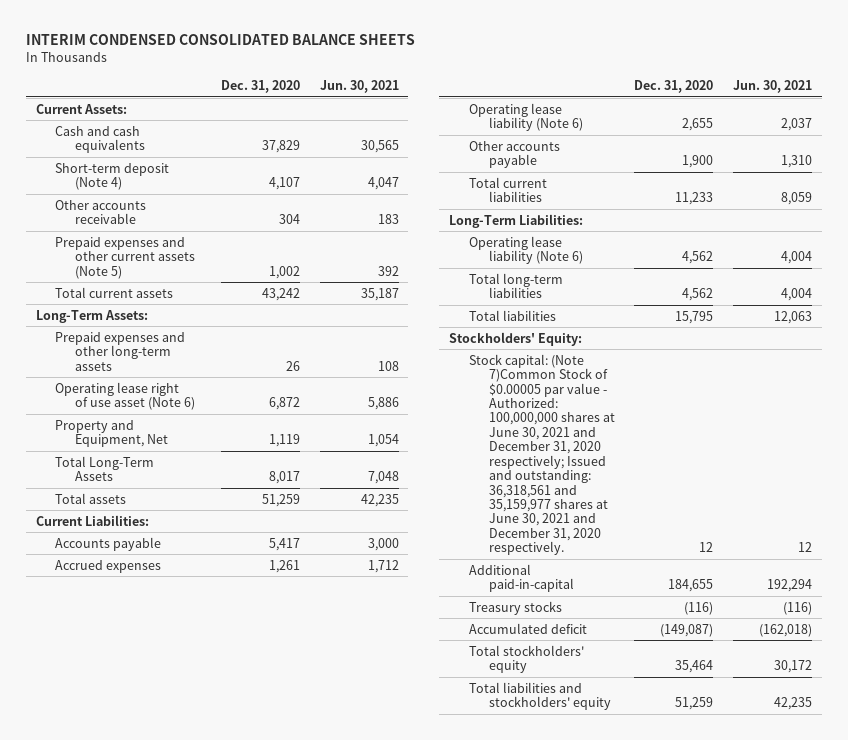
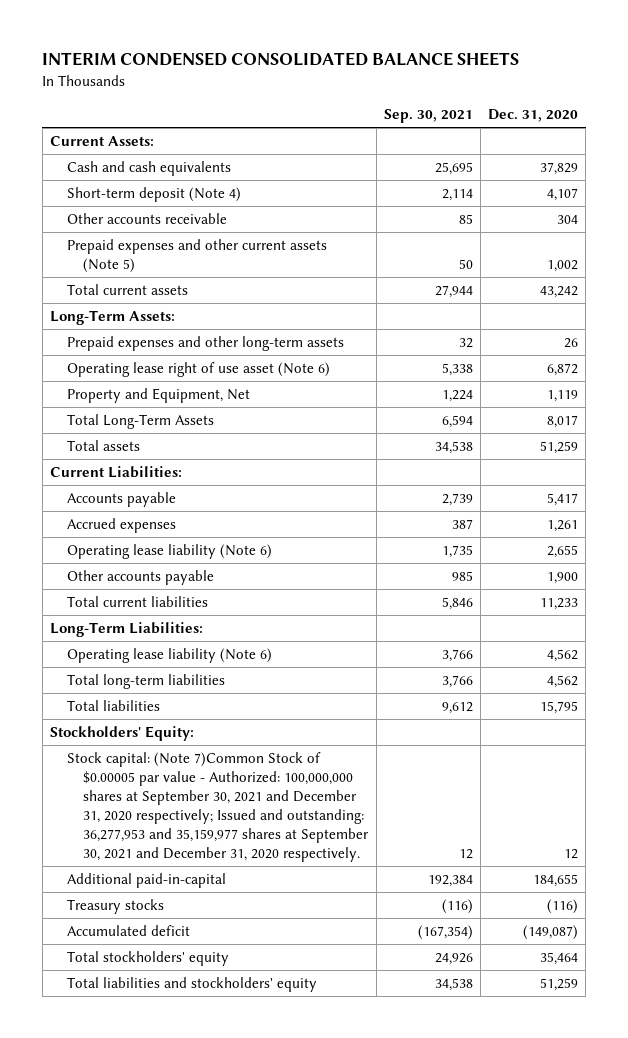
- | Dec. 31, 2020 | Jun. 30, 2021
+ | Sep. 30, 2021 | Dec. 31, 2020
- Stock capital: (Note 7)Common Stock of $0.00005 par value - Authorized: 100,000,000 shares at June 30, 2021 and December 31, 2020 respectively; Issued and outstanding: 36,318,561 and 35,159,977 shares at June 30, 2021 and December 31, 2020 respectively. | 12 | 12
+ Stock capital: (Note 7)Common Stock of $0.00005 par value - Authorized: 100,000,000 shares at September 30, 2021 and December 31, 2020 respectively; Issued and outstanding: 36,277,953 and 35,159,977 shares at September 30, 2021 and December 31, 2020 respectively. | 12 | 12

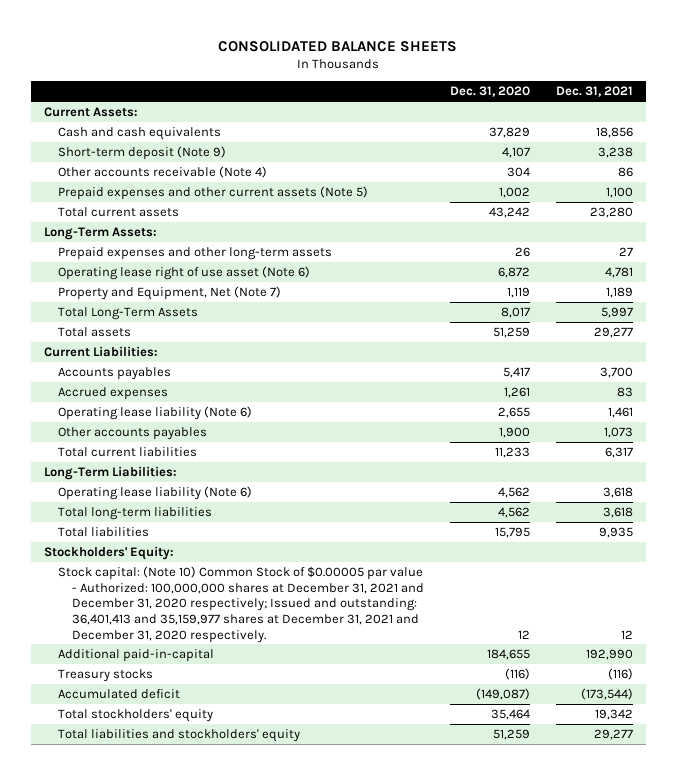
- INTERIM CONDENSED CONSOLIDATED BALANCE SHEETS
+ CONSOLIDATED BALANCE SHEETS
- | Sep. 30, 2021 | Dec. 31, 2020
+ | Dec. 31, 2020 | Dec. 31, 2021
- Short-term deposit (Note 4) | 2,114 | 4,107
- Other accounts receivable | 85 | 304
+ Short-term deposit (Note 9) | 4,107 | 3,238
+ Other accounts receivable (Note 4) | 304 | 86
- Property and Equipment, Net | 1,224 | 1,119
+ Property and Equipment, Net (Note 7) | 1,119 | 1,189
- Accounts payable | 2,739 | 5,417
+ Accounts payables | 5,417 | 3,700
- Other accounts payable | 985 | 1,900
+ Other accounts payables | 1,900 | 1,073
- Stock capital: (Note 7)Common Stock of $0.00005 par value - Authorized: 100,000,000 shares at September 30, 2021 and December 31, 2020 respectively; Issued and outstanding: 36,277,953 and 35,159,977 shares at September 30, 2021 and December 31, 2020 respectively. | 12 | 12
+ Stock capital: (Note 10) Common Stock of $0.00005 par value - Authorized: 100,000,000 shares at December 31, 2021 and December 31, 2020 respectively; Issued and outstanding: 36,401,413 and 35,159,977 shares at December 31, 2021 and December 31, 2020 respectively. | 12 | 12

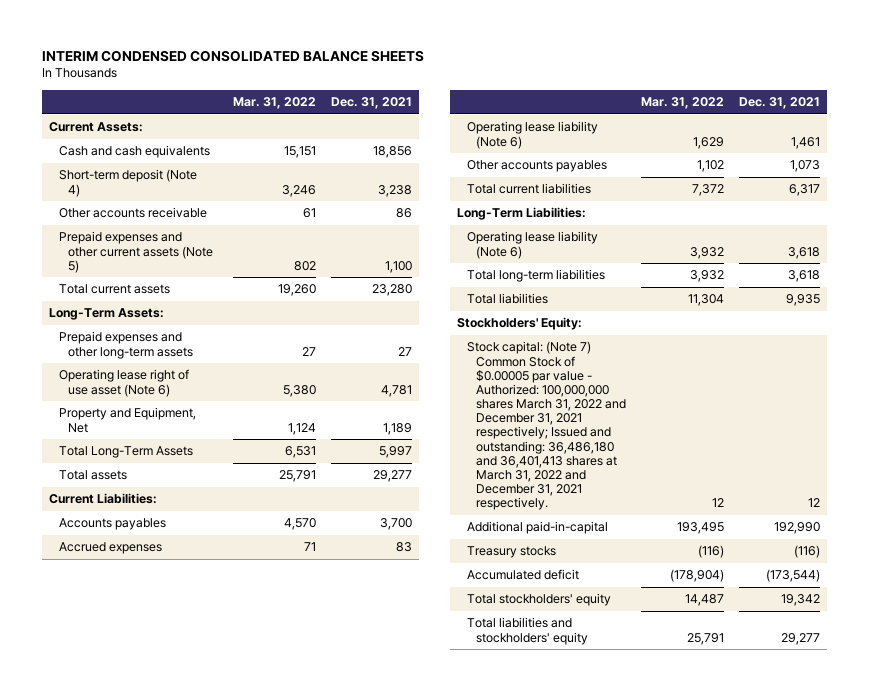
- CONSOLIDATED BALANCE SHEETS
+ INTERIM CONDENSED CONSOLIDATED BALANCE SHEETS
- | Dec. 31, 2020 | Dec. 31, 2021
+ | Mar. 31, 2022 | Dec. 31, 2021
- Short-term deposit (Note 9) | 4,107 | 3,238
- Other accounts receivable (Note 4) | 304 | 86
+ Short-term deposit (Note 4) | 3,246 | 3,238
+ Other accounts receivable | 61 | 86
- Property and Equipment, Net (Note 7) | 1,119 | 1,189
+ Property and Equipment, Net | 1,124 | 1,189
- Stock capital: (Note 10) Common Stock of $0.00005 par value - Authorized: 100,000,000 shares at December 31, 2021 and December 31, 2020 respectively; Issued and outstanding: 36,401,413 and 35,159,977 shares at December 31, 2021 and December 31, 2020 respectively. | 12 | 12
+ Stock capital: (Note 7) Common Stock of $0.00005 par value - Authorized: 100,000,000 shares March 31, 2022 and December 31, 2021 respectively; Issued and outstanding: 36,486,180 and 36,401,413 shares at March 31, 2022 and December 31, 2021 respectively. | 12 | 12

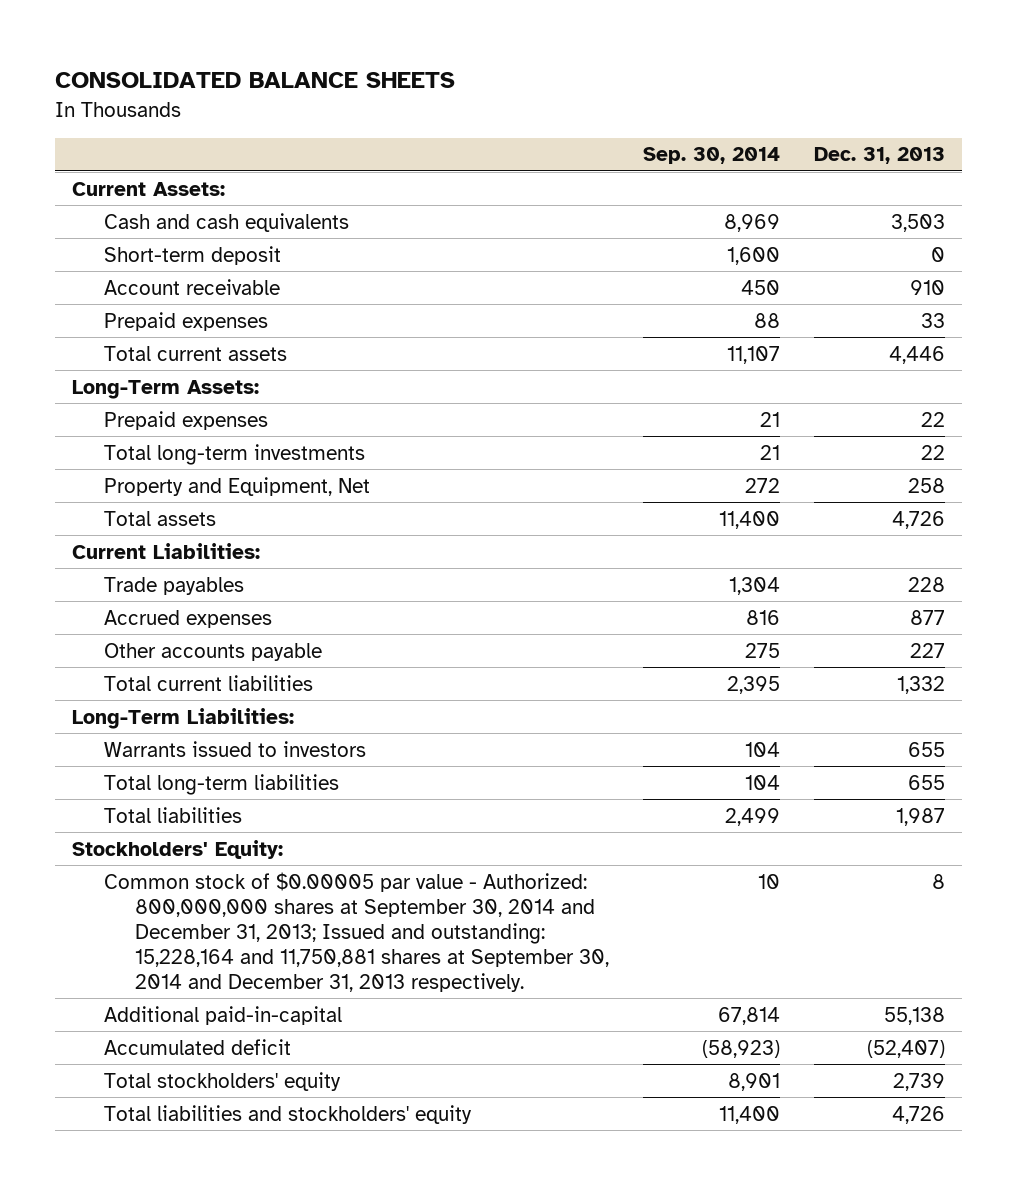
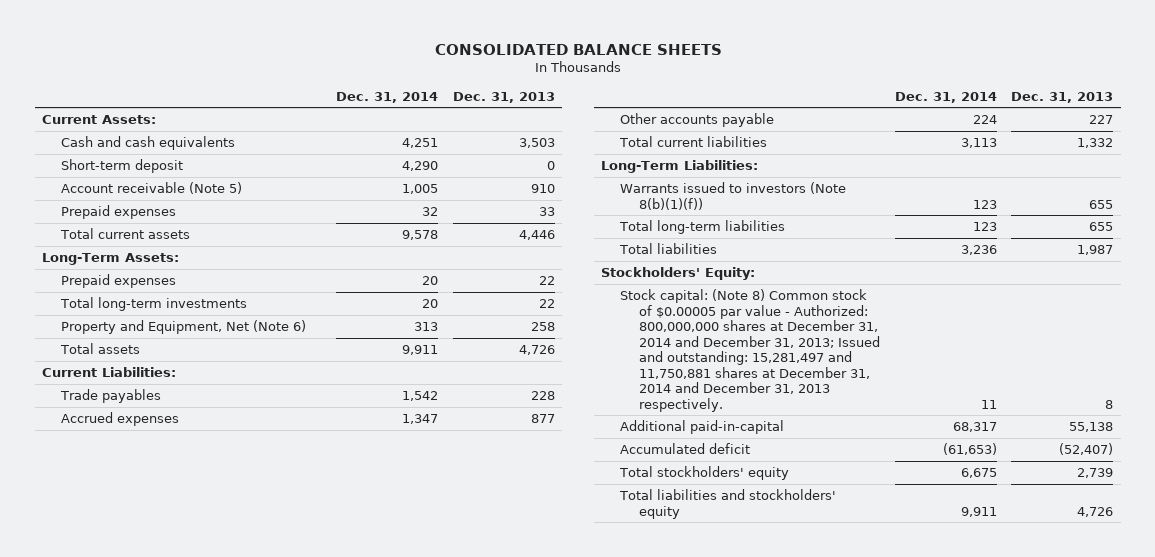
- | Sep. 30, 2014 | Dec. 31, 2013
+ | Dec. 31, 2014 | Dec. 31, 2013
- Account receivable | 450 | 910
+ Account receivable (Note 5) | 1,005 | 910
- Property and Equipment, Net | 272 | 258
+ Property and Equipment, Net (Note 6) | 313 | 258
- Warrants issued to investors | 104 | 655
+ Warrants issued to investors (Note 8(b)(1)(f)) | 123 | 655
- Common stock of $0.00005 par value - Authorized: 800,000,000 shares at September 30, 2014 and December 31, 2013; Issued and outstanding: 15,228,164 and 11,750,881 shares at September 30, 2014 and December 31, 2013 respectively. | 10 | 8
+ Stock capital: (Note 8) Common stock of $0.00005 par value - Authorized: 800,000,000 shares at December 31, 2014 and December 31, 2013; Issued and outstanding: 15,281,497 and 11,750,881 shares at December 31, 2014 and December 31, 2013 respectively. | 11 | 8

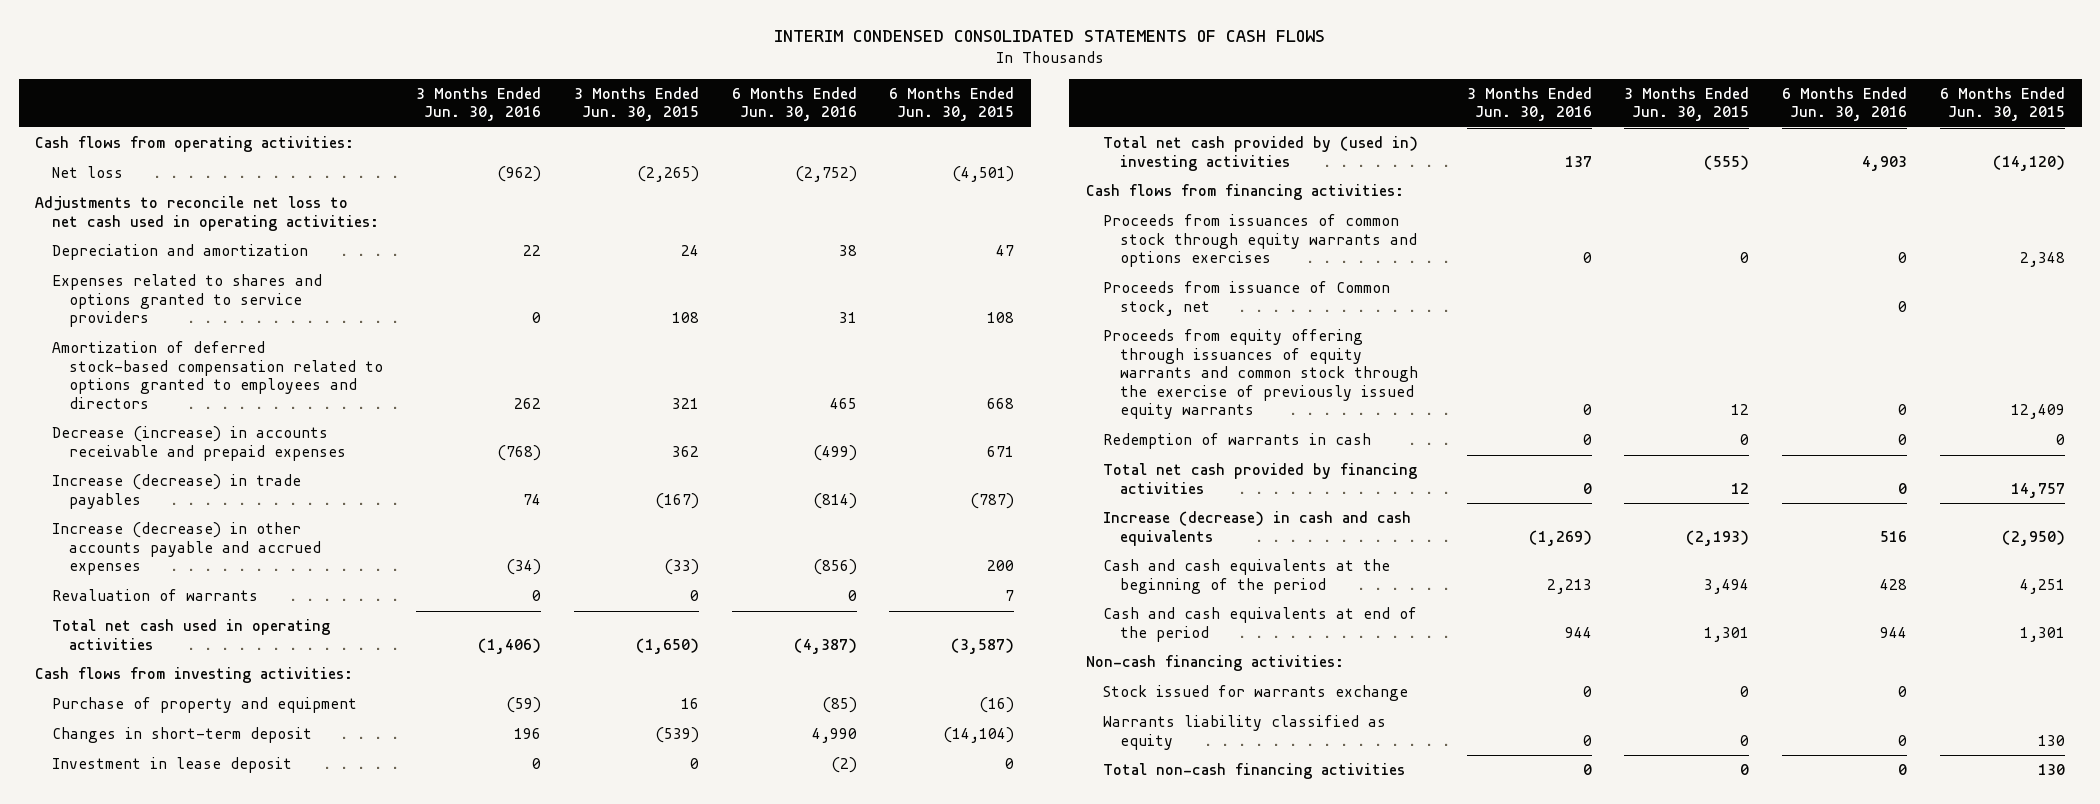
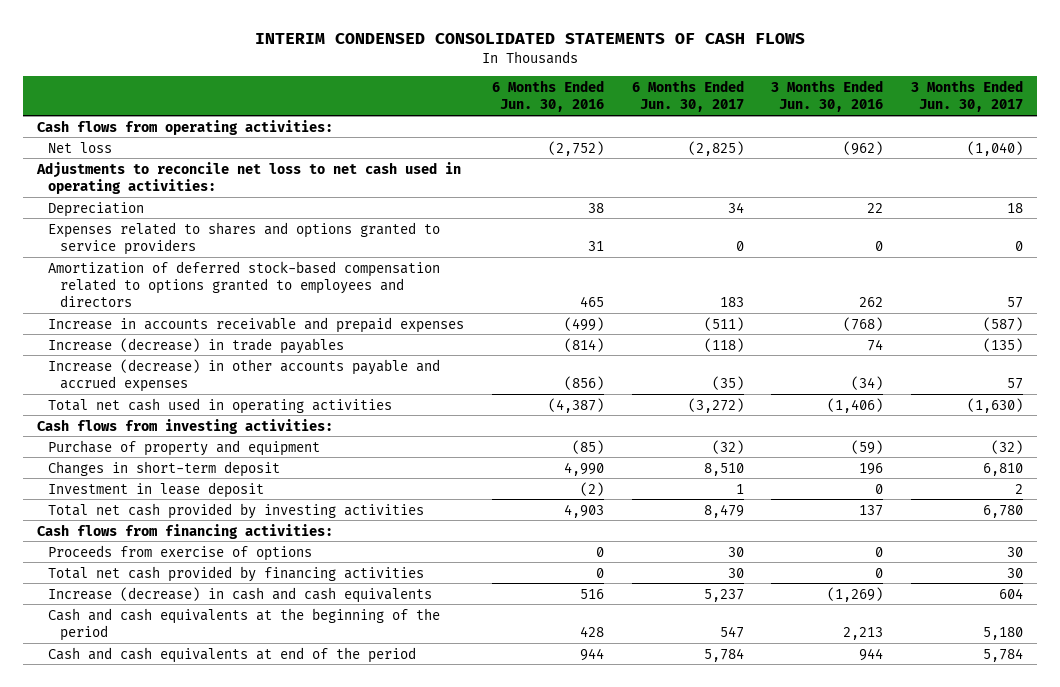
- | 3 Months Ended Jun. 30, 2016 | 3 Months Ended Jun. 30, 2015 | 6 Months Ended Jun. 30, 2016 | 6 Months Ended Jun. 30, 2015
+ | 6 Months Ended Jun. 30, 2016 | 6 Months Ended Jun. 30, 2017 | 3 Months Ended Jun. 30, 2016 | 3 Months Ended Jun. 30, 2017
- Depreciation and amortization | 22 | 24 | 38 | 47
+ Depreciation | 38 | 34 | 22 | 18
- Decrease (increase) in accounts receivable and prepaid expenses | (768) | 362 | (499) | 671
+ Increase in accounts receivable and prepaid expenses | (499) | (511) | (768) | (587)
- Revaluation of warrants | 0 | 0 | 0 | 7
- Total net cash provided by (used in) investing activities | 137 | (555) | 4,903 | (14,120)
+ Total net cash provided by investing activities | 4,903 | 8,479 | 137 | 6,780
- Proceeds from issuances of common stock through equity warrants and options exercises | 0 | 0 | 0 | 2,348
- Proceeds from issuance of Common stock, net | | | 0 |
- Proceeds from equity offering through issuances of equity warrants and common stock through the exercise of previously issued equity warrants | 0 | 12 | 0 | 12,409
- Redemption of warrants in cash | 0 | 0 | 0 | 0
+ Proceeds from exercise of options | 0 | 30 | 0 | 30
- Non-cash financing activities:
- Stock issued for warrants exchange | 0 | 0 | 0 |
- Warrants liability classified as equity | 0 | 0 | 0 | 130
- Total non-cash financing activities | 0 | 0 | 0 | 130

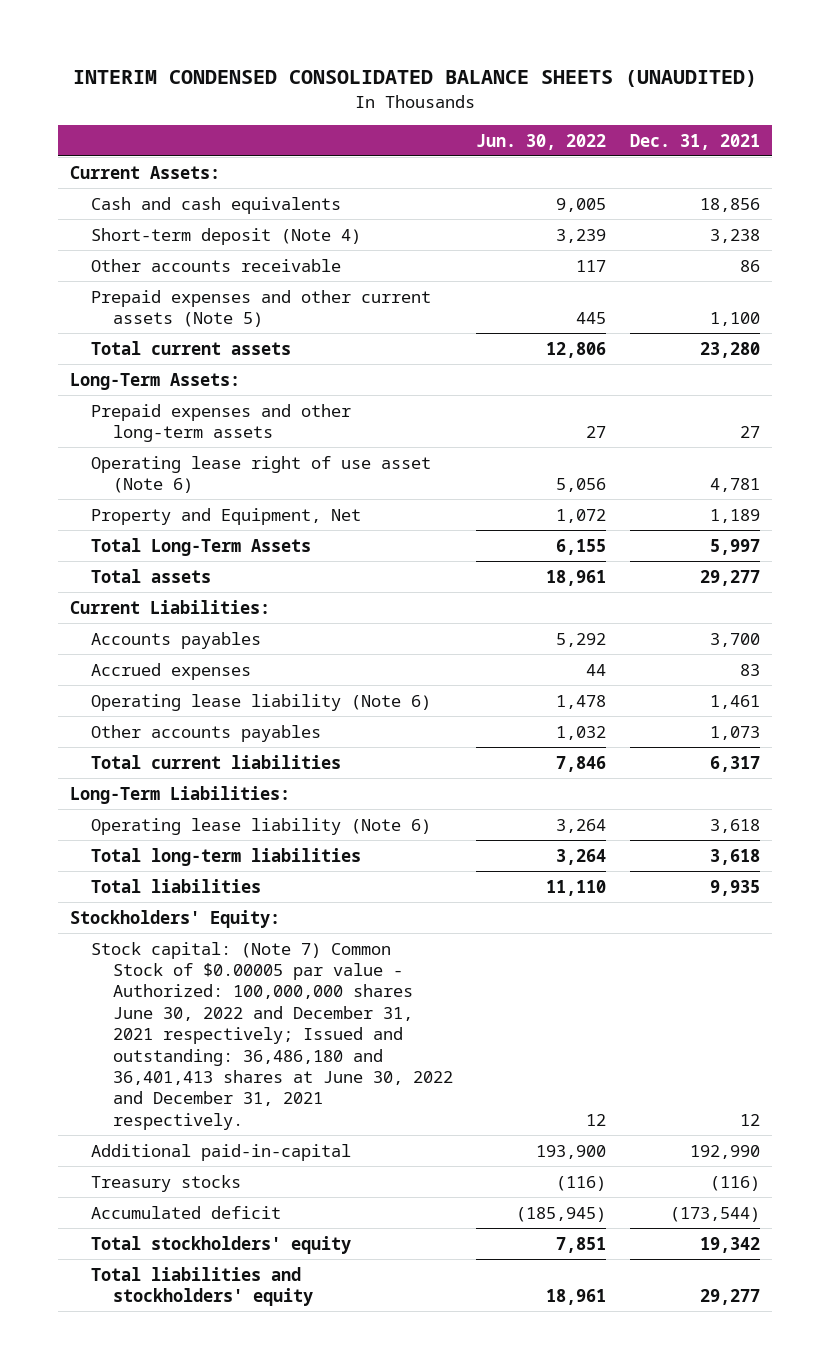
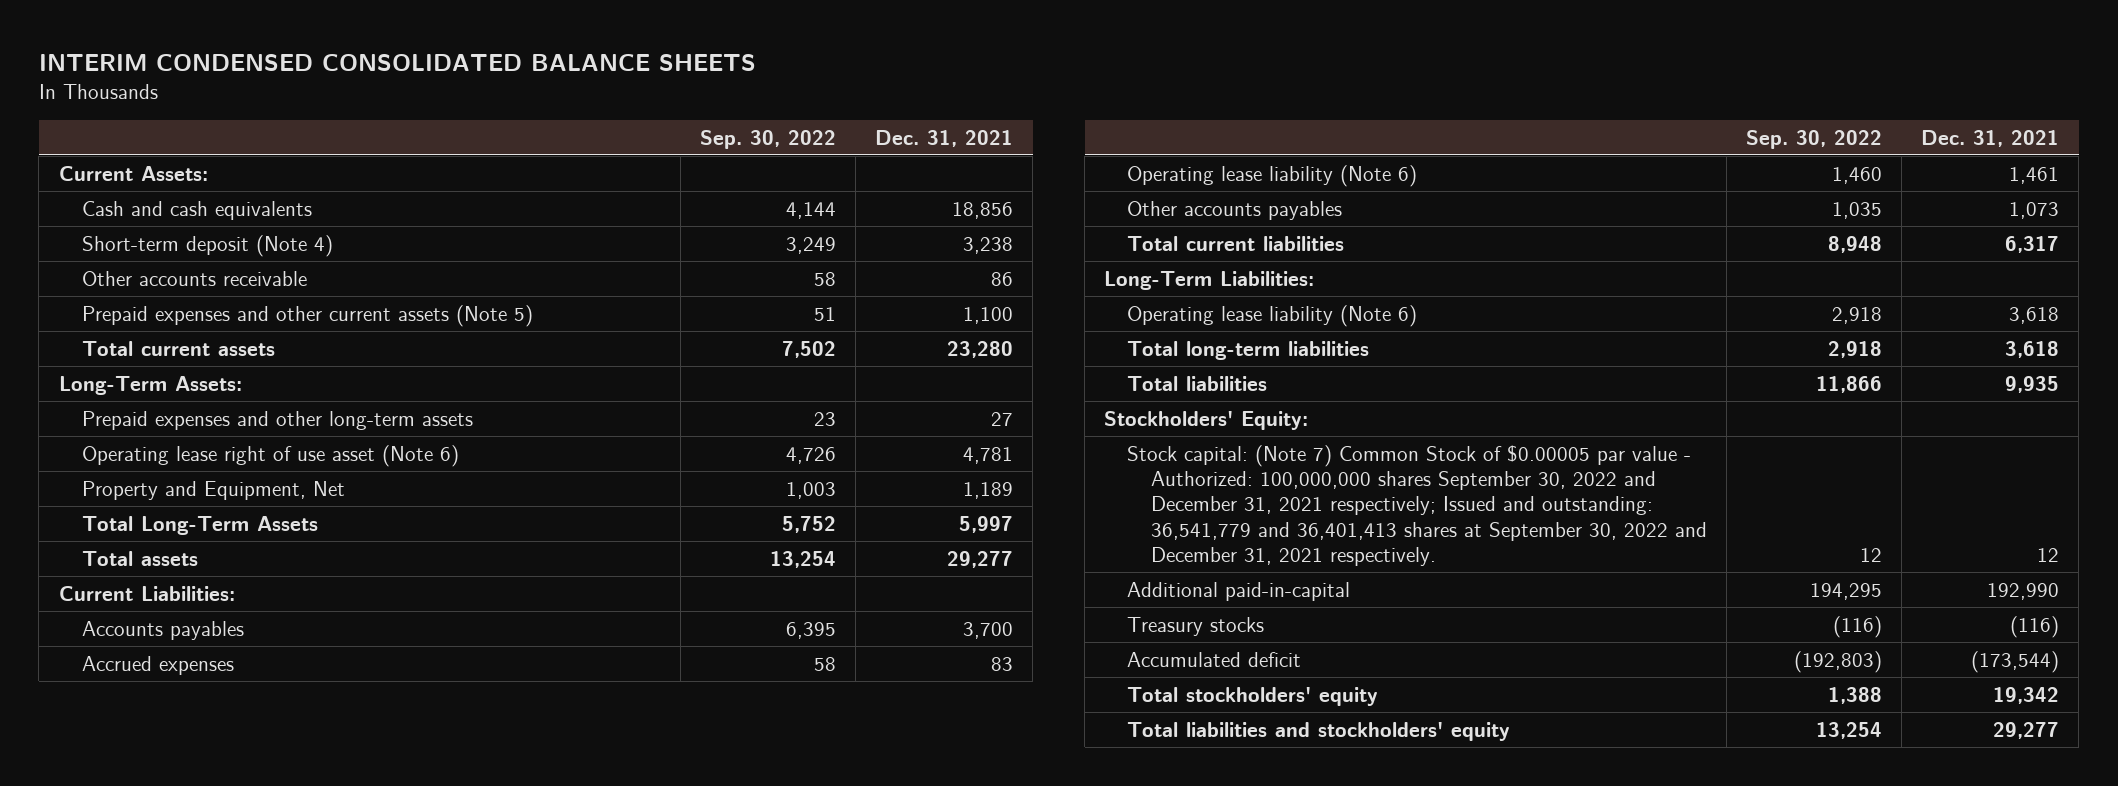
- INTERIM CONDENSED CONSOLIDATED BALANCE SHEETS (UNAUDITED)
+ INTERIM CONDENSED CONSOLIDATED BALANCE SHEETS
- | Jun. 30, 2022 | Dec. 31, 2021
+ | Sep. 30, 2022 | Dec. 31, 2021
- Stock capital: (Note 7) Common Stock of $0.00005 par value - Authorized: 100,000,000 shares June 30, 2022 and December 31, 2021 respectively; Issued and outstanding: 36,486,180 and 36,401,413 shares at June 30, 2022 and December 31, 2021 respectively. | 12 | 12
+ Stock capital: (Note 7) Common Stock of $0.00005 par value - Authorized: 100,000,000 shares September 30, 2022 and December 31, 2021 respectively; Issued and outstanding: 36,541,779 and 36,401,413 shares at September 30, 2022 and December 31, 2021 respectively. | 12 | 12

